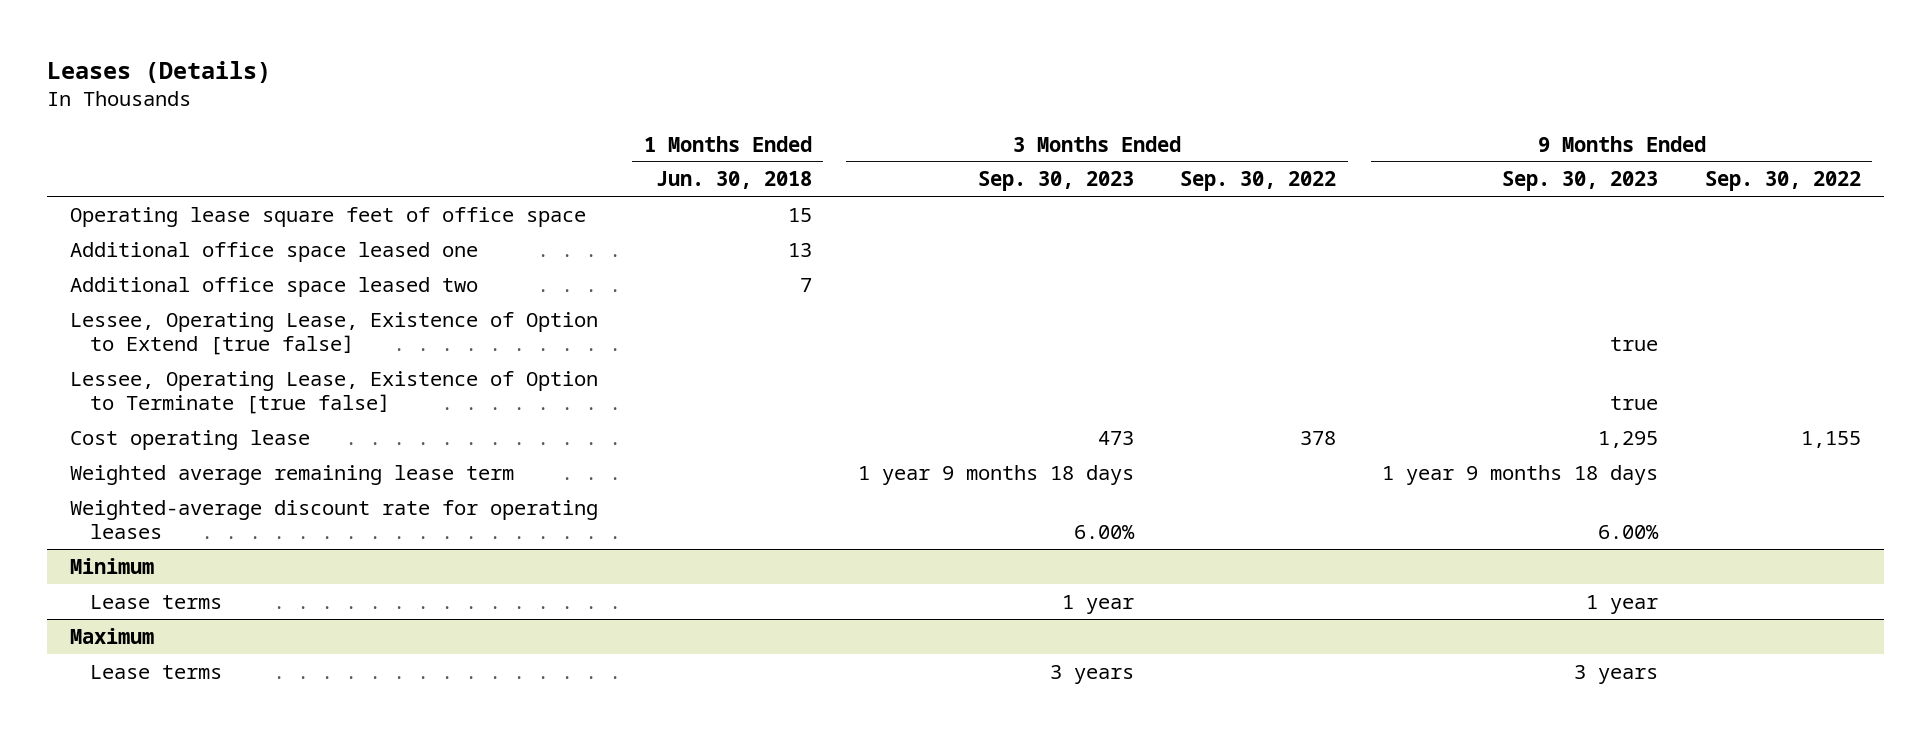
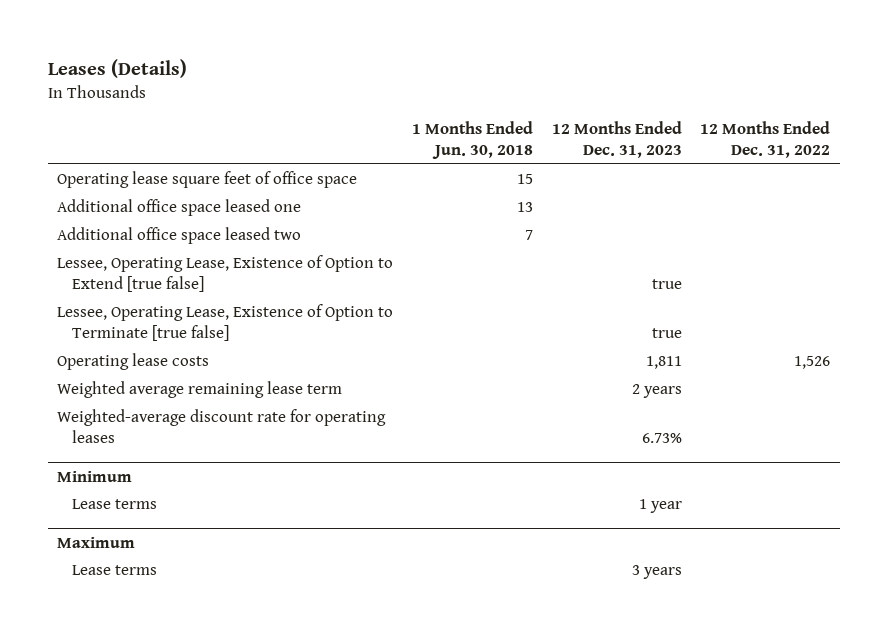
- | 1 Months Ended Jun. 30, 2018 | 3 Months Ended Sep. 30, 2023 | 3 Months Ended Sep. 30, 2022 | 9 Months Ended Sep. 30, 2023 | 9 Months Ended Sep. 30, 2022
+ | 1 Months Ended Jun. 30, 2018 | 12 Months Ended Dec. 31, 2023 | 12 Months Ended Dec. 31, 2022
- Cost operating lease | | 473 | 378 | 1,295 | 1,155
+ Operating lease costs | | 1,811 | 1,526

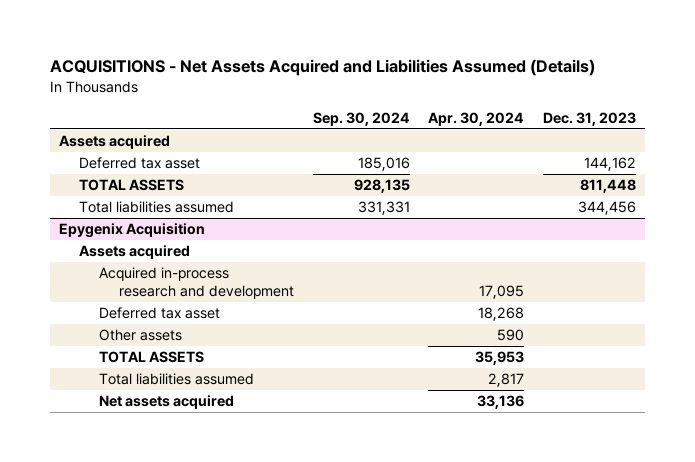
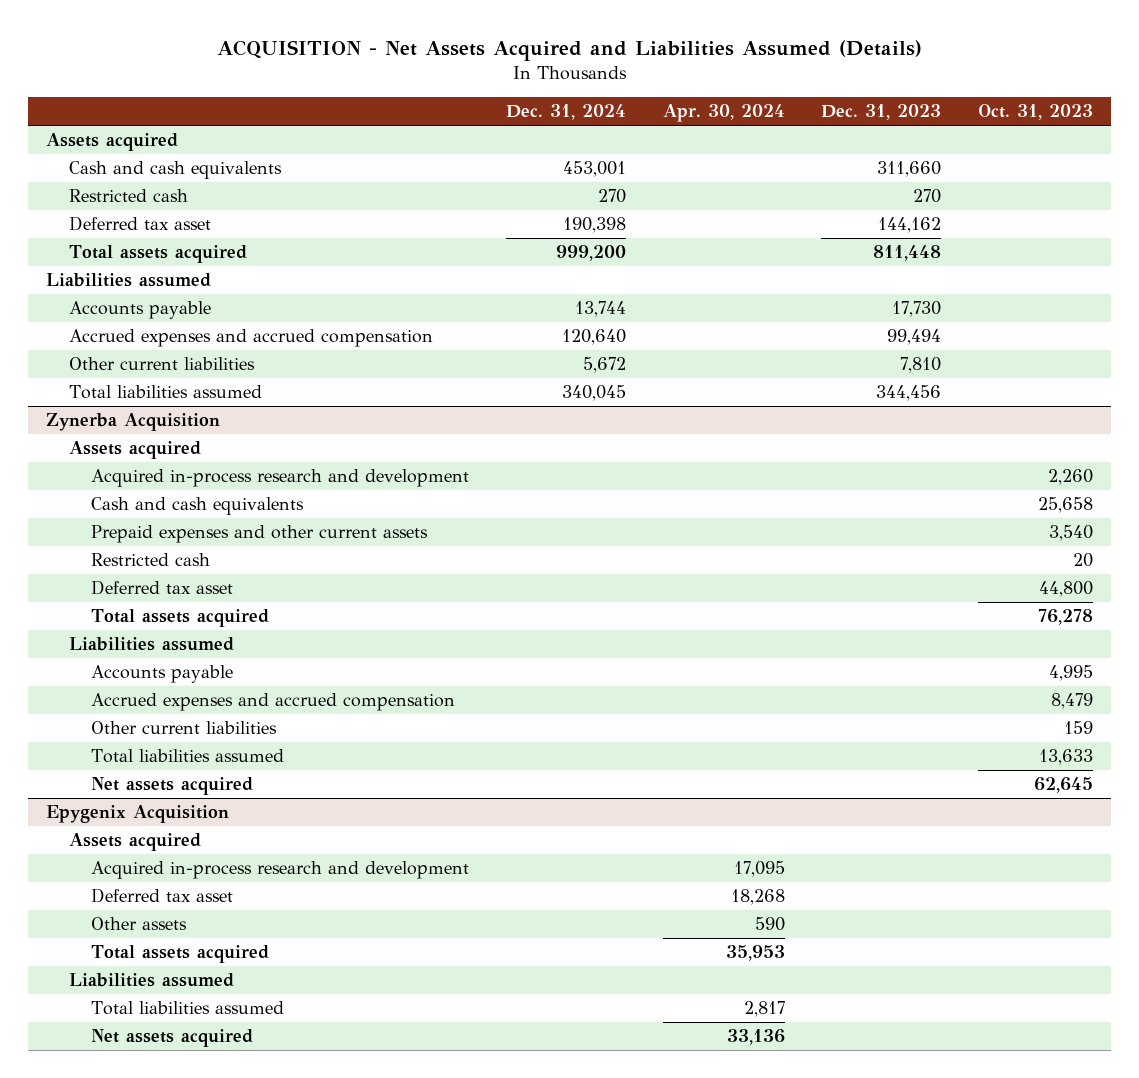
- ACQUISITIONS - Net Assets Acquired and Liabilities Assumed (Details)
+ ACQUISITION - Net Assets Acquired and Liabilities Assumed (Details)
- | Sep. 30, 2024 | Apr. 30, 2024 | Dec. 31, 2023
+ | Dec. 31, 2024 | Apr. 30, 2024 | Dec. 31, 2023 | Oct. 31, 2023
+ Cash and cash equivalents | 453,001 | | 311,660 |
+ Restricted cash | 270 | | 270 |
- TOTAL ASSETS | 928,135 | | 811,448
+ Total assets acquired | 999,200 | | 811,448 |
+ Liabilities assumed
+ Accounts payable | 13,744 | | 17,730 |
+ Accrued expenses and accrued compensation | 120,640 | | 99,494 |
+ Other current liabilities | 5,672 | | 7,810 |
+ Zynerba Acquisition
+ Assets acquired
+ Acquired in-process research and development | | | | 2,260
+ Cash and cash equivalents | | | | 25,658
+ Prepaid expenses and other current assets | | | | 3,540
+ Restricted cash | | | | 20
+ Deferred tax asset | | | | 44,800
+ Total assets acquired | | | | 76,278
+ Liabilities assumed
+ Accounts payable | | | | 4,995
+ Accrued expenses and accrued compensation | | | | 8,479
+ Other current liabilities | | | | 159
+ Total liabilities assumed | | | | 13,633
+ Net assets acquired | | | | 62,645
@ Epygenix Acquisition
- TOTAL ASSETS | | 35,953 |
+ Total assets acquired | | 35,953 | |
+ Liabilities assumed

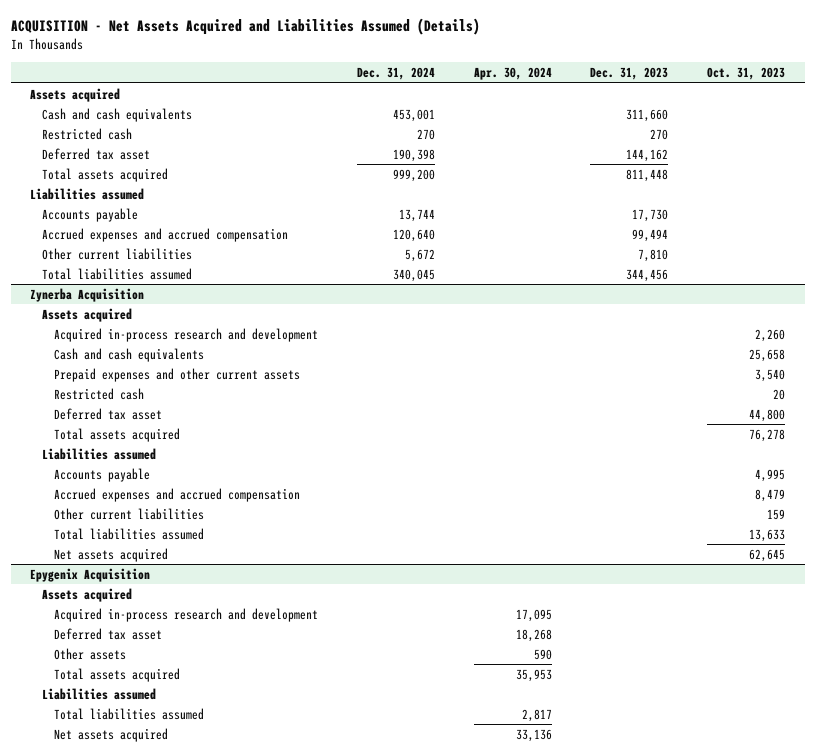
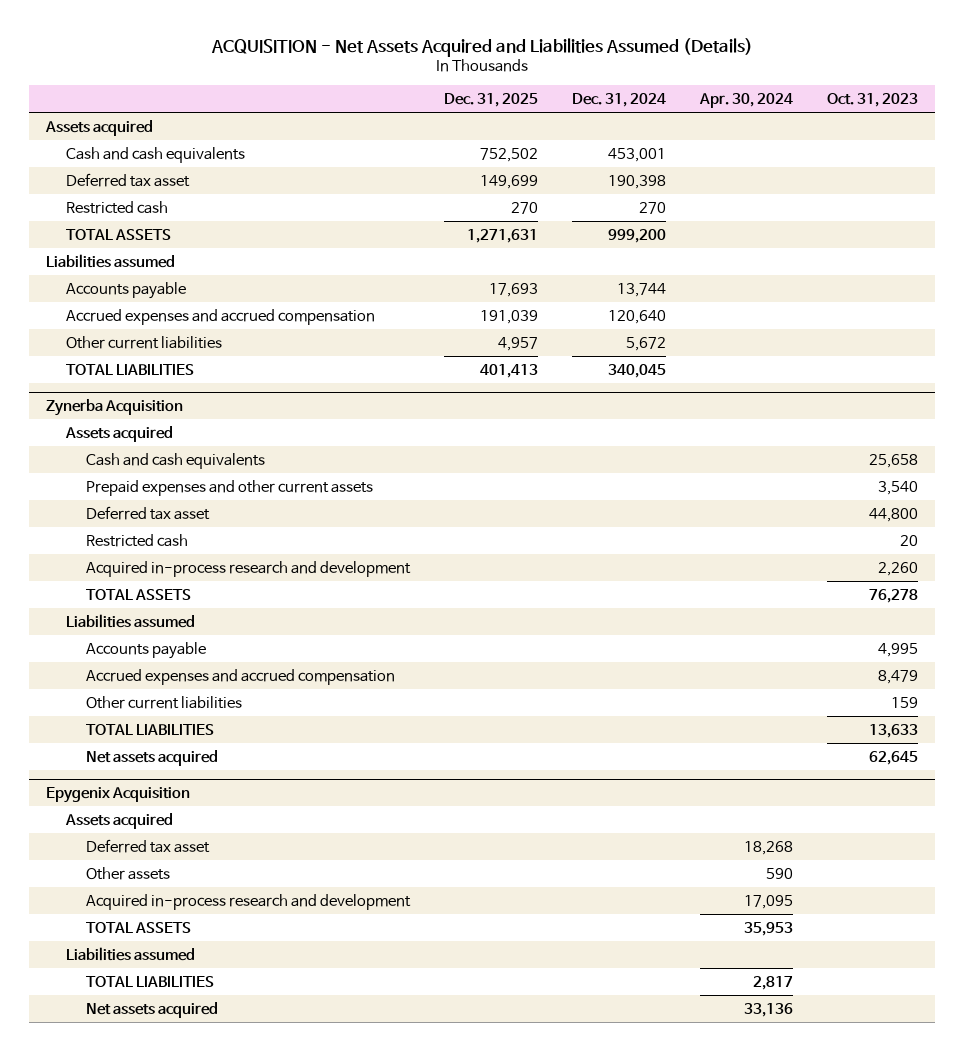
- | Dec. 31, 2024 | Apr. 30, 2024 | Dec. 31, 2023 | Oct. 31, 2023
+ | Dec. 31, 2025 | Dec. 31, 2024 | Apr. 30, 2024 | Oct. 31, 2023
- Total assets acquired | 999,200 | | 811,448 |
moved down: Restricted cash | 270 | 270 | |
+ TOTAL ASSETS | 1,271,631 | 999,200 | |
- Total liabilities assumed | 340,045 | | 344,456 |
+ TOTAL LIABILITIES | 401,413 | 340,045 | |
@ Zynerba Acquisition
- Total assets acquired | | | | 76,278
moved down: Restricted cash | | | | 20
moved down: Acquired in-process research and development | | | | 2,260
+ TOTAL ASSETS | | | | 76,278
- Total liabilities assumed | | | | 13,633
+ TOTAL LIABILITIES | | | | 13,633
@ Epygenix Acquisition
- Total assets acquired | | 35,953 | |
moved down: Acquired in-process research and development | | | 17,095 |
+ TOTAL ASSETS | | | 35,953 |
- Total liabilities assumed | | 2,817 | |
+ TOTAL LIABILITIES | | | 2,817 |

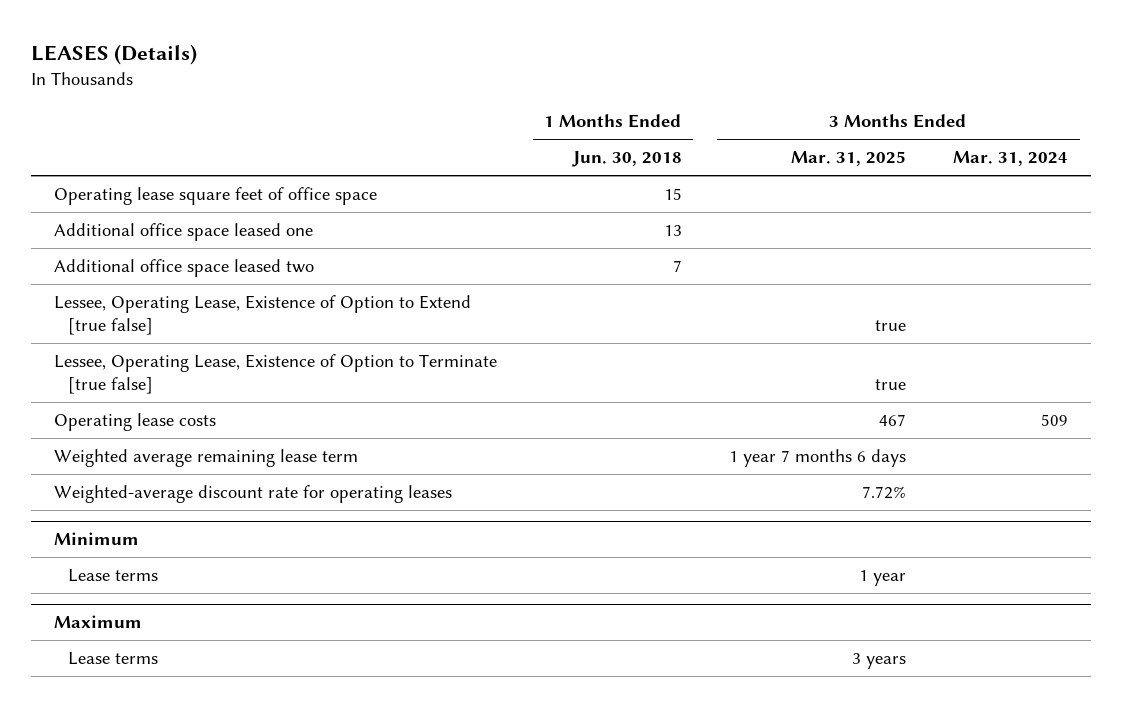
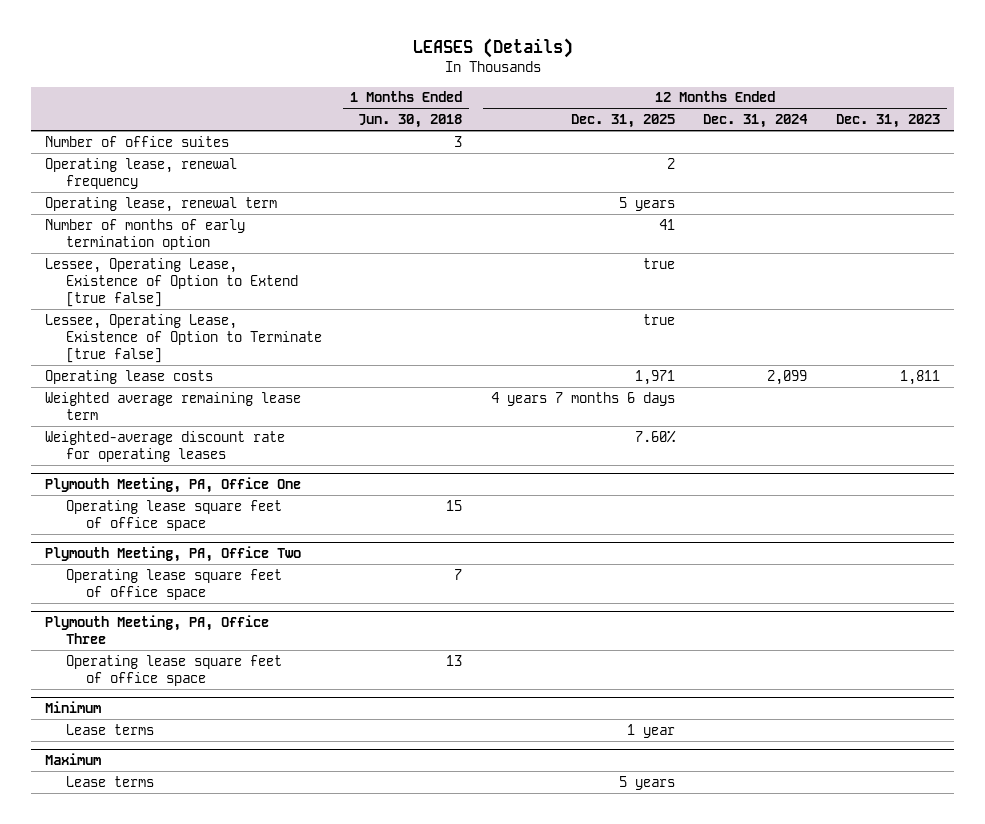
- | 1 Months Ended Jun. 30, 2018 | 3 Months Ended Mar. 31, 2025 | 3 Months Ended Mar. 31, 2024
+ | 1 Months Ended Jun. 30, 2018 | 12 Months Ended Dec. 31, 2025 | 12 Months Ended Dec. 31, 2024 | 12 Months Ended Dec. 31, 2023
- Operating lease square feet of office space | 15 | |
- Additional office space leased one | 13 | |
- Additional office space leased two | 7 | |
+ Number of office suites | 3 | | |
+ Operating lease, renewal frequency | | 2 | |
+ Operating lease, renewal term | | 5 years | |
+ Number of months of early termination option | | 41 | |
+ Plymouth Meeting, PA, Office One
+ Operating lease square feet of office space | 15 | | |
+ Plymouth Meeting, PA, Office Two
+ Operating lease square feet of office space | 7 | | |
+ Plymouth Meeting, PA, Office Three
+ Operating lease square feet of office space | 13 | | |

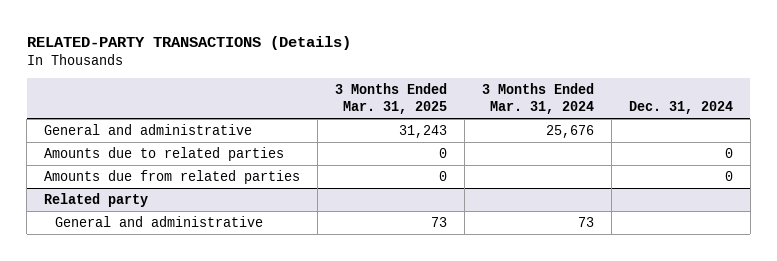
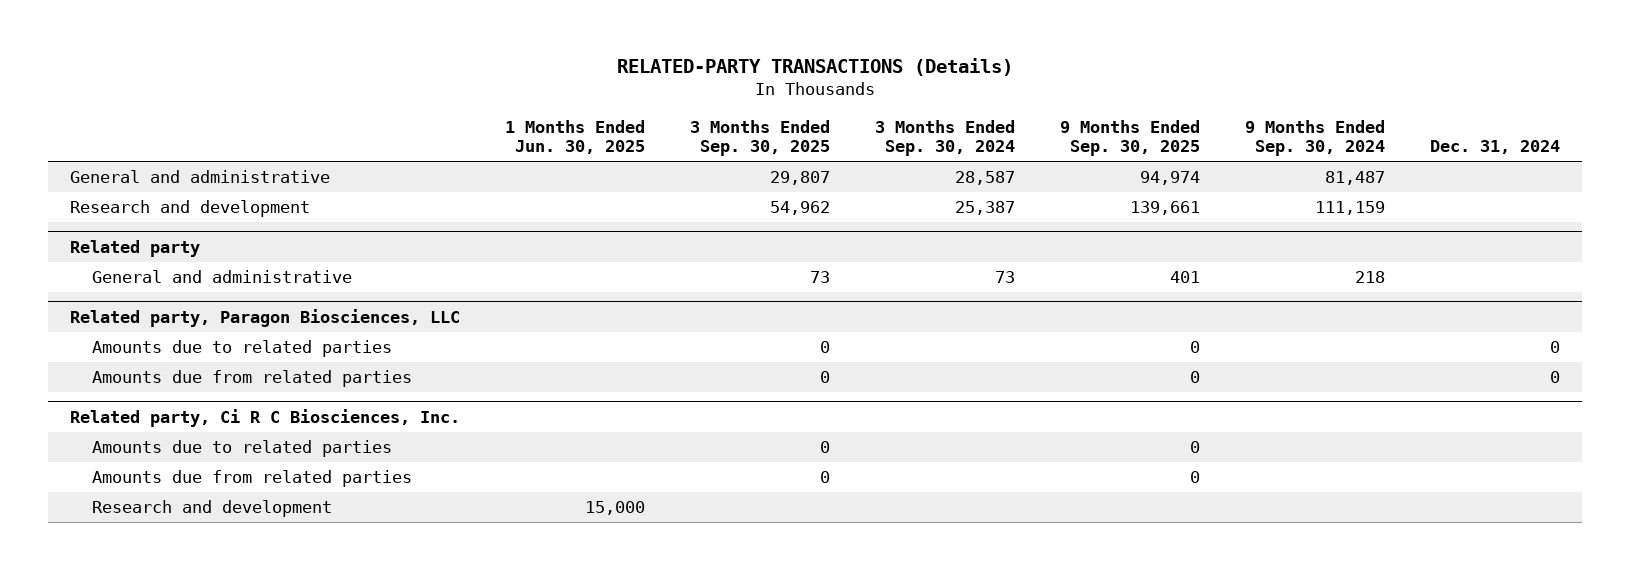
- | 3 Months Ended Mar. 31, 2025 | 3 Months Ended Mar. 31, 2024 | Dec. 31, 2024
+ | 1 Months Ended Jun. 30, 2025 | 3 Months Ended Sep. 30, 2025 | 3 Months Ended Sep. 30, 2024 | 9 Months Ended Sep. 30, 2025 | 9 Months Ended Sep. 30, 2024 | Dec. 31, 2024
- Amounts due to related parties | 0 | | 0
- Amounts due from related parties | 0 | | 0
+ Research and development | | 54,962 | 25,387 | 139,661 | 111,159 |
+ Related party, Paragon Biosciences, LLC
+ Amounts due to related parties | | 0 | | 0 | | 0
+ Amounts due from related parties | | 0 | | 0 | | 0
+ Related party, Ci R C Biosciences, Inc.
+ Amounts due to related parties | | 0 | | 0 | |
+ Amounts due from related parties | | 0 | | 0 | |
+ Research and development | 15,000 | | | | |

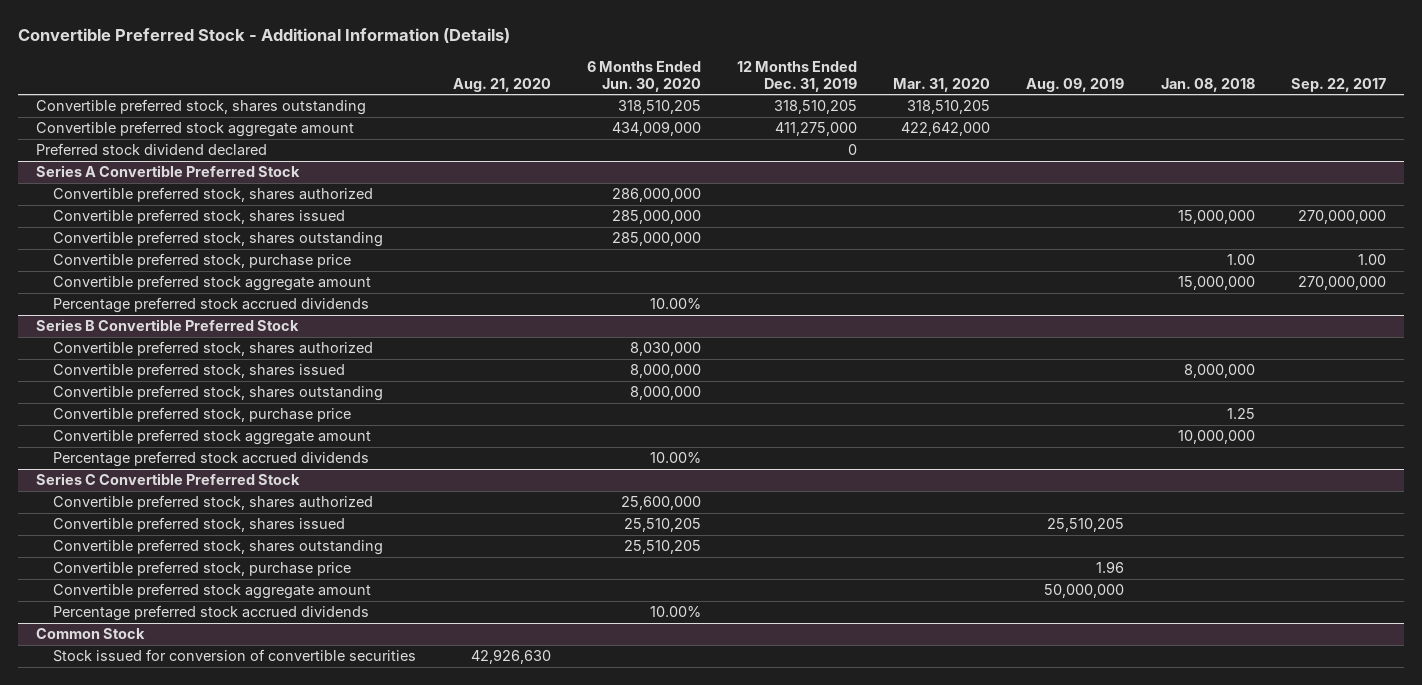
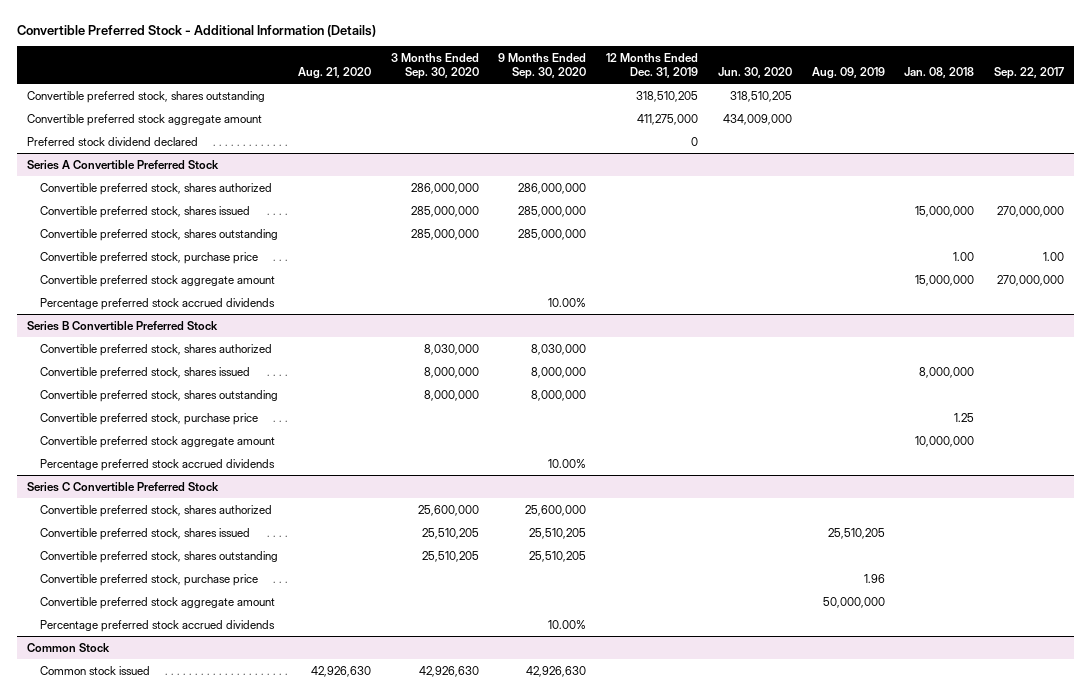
- | Aug. 21, 2020 | 6 Months Ended Jun. 30, 2020 | 12 Months Ended Dec. 31, 2019 | Mar. 31, 2020 | Aug. 09, 2019 | Jan. 08, 2018 | Sep. 22, 2017
+ | Aug. 21, 2020 | 3 Months Ended Sep. 30, 2020 | 9 Months Ended Sep. 30, 2020 | 12 Months Ended Dec. 31, 2019 | Jun. 30, 2020 | Aug. 09, 2019 | Jan. 08, 2018 | Sep. 22, 2017
@ Common Stock
- Stock issued for conversion of convertible securities | 42,926,630 | | | | | |
+ Common stock issued | 42,926,630 | 42,926,630 | 42,926,630 | | | | |

